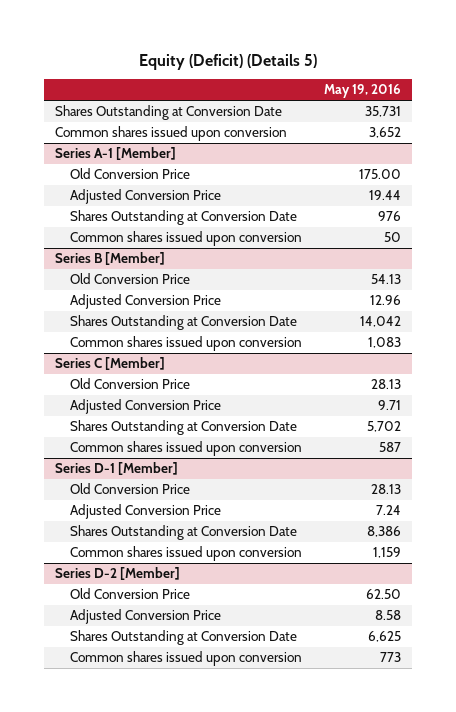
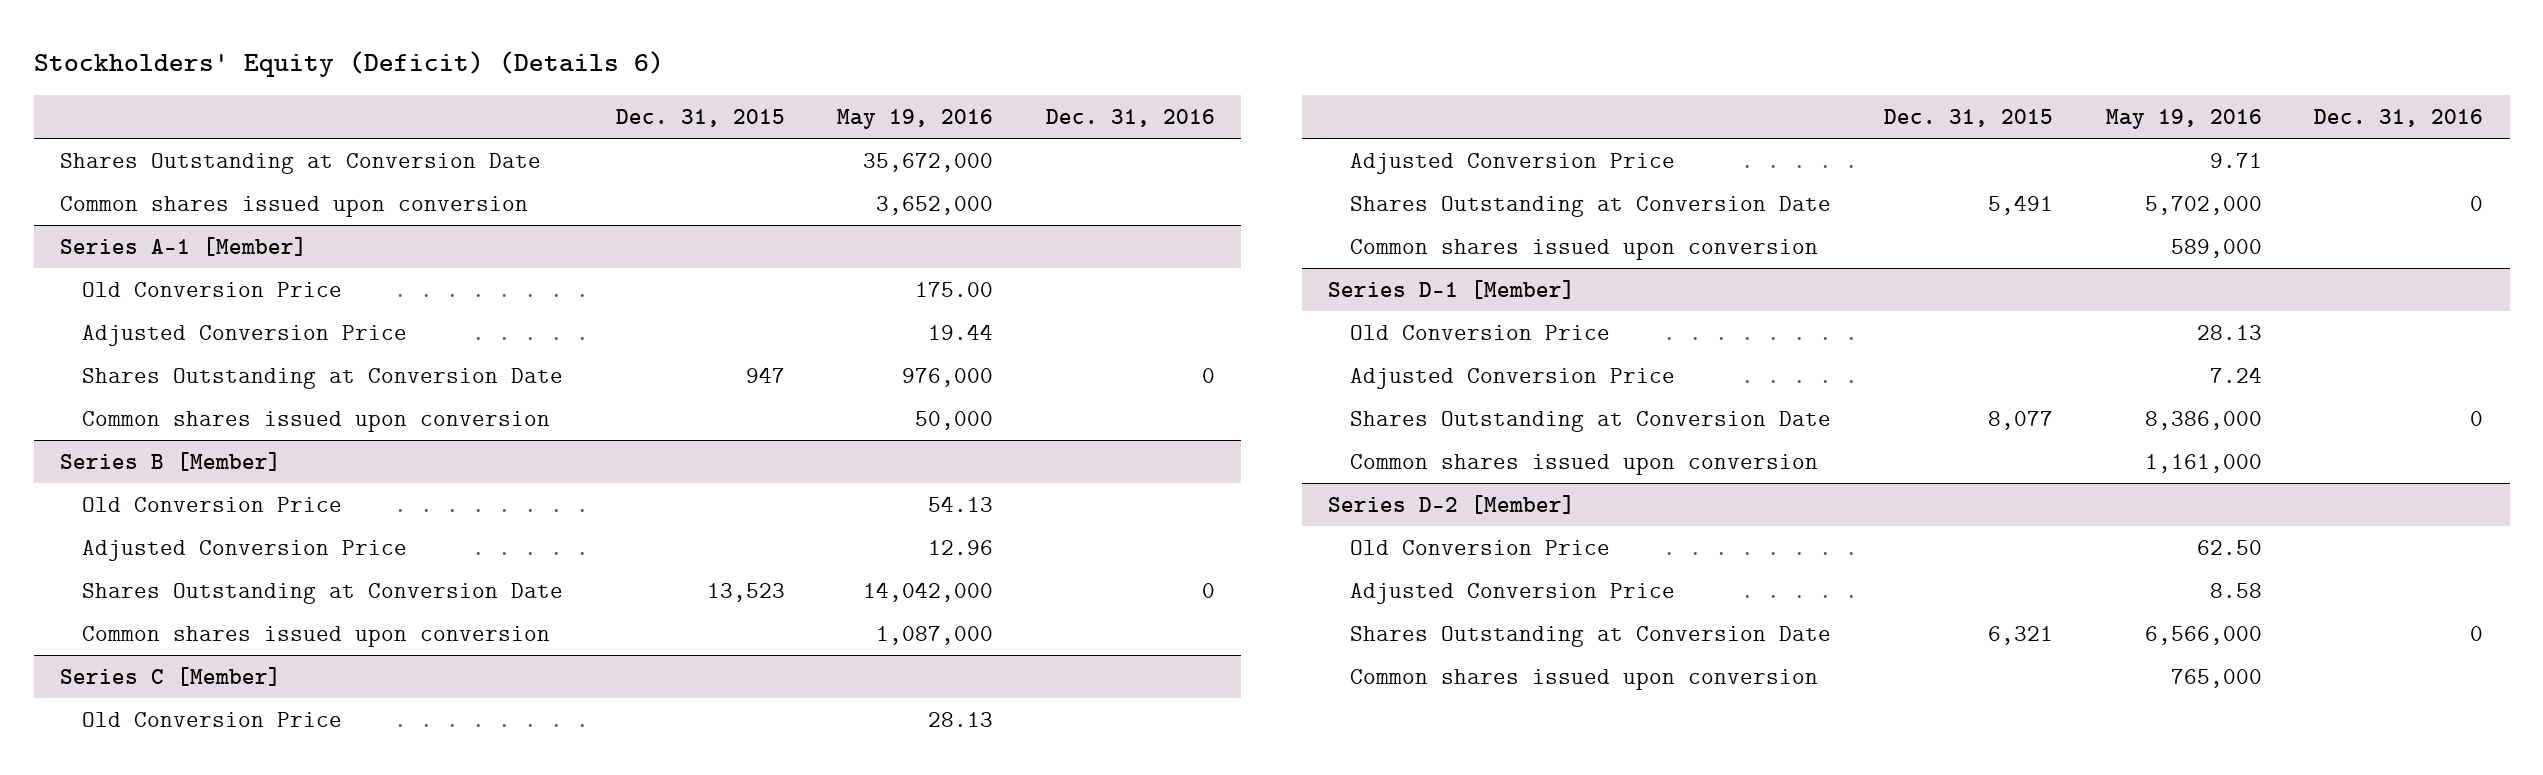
- Equity (Deficit) (Details 5)
+ Stockholders' Equity (Deficit) (Details 6)
- | May 19, 2016
+ | Dec. 31, 2015 | May 19, 2016 | Dec. 31, 2016
- Shares Outstanding at Conversion Date | 35,731
- Common shares issued upon conversion | 3,652
+ Shares Outstanding at Conversion Date | | 35,672,000 |
+ Common shares issued upon conversion | | 3,652,000 |
@ Series A-1 [Member]
- Shares Outstanding at Conversion Date | 976
- Common shares issued upon conversion | 50
+ Shares Outstanding at Conversion Date | 947 | 976,000 | 0
+ Common shares issued upon conversion | | 50,000 |
@ Series B [Member]
- Shares Outstanding at Conversion Date | 14,042
- Common shares issued upon conversion | 1,083
+ Shares Outstanding at Conversion Date | 13,523 | 14,042,000 | 0
+ Common shares issued upon conversion | | 1,087,000 |
@ Series C [Member]
- Shares Outstanding at Conversion Date | 5,702
- Common shares issued upon conversion | 587
+ Shares Outstanding at Conversion Date | 5,491 | 5,702,000 | 0
+ Common shares issued upon conversion | | 589,000 |
@ Series D-1 [Member]
- Shares Outstanding at Conversion Date | 8,386
- Common shares issued upon conversion | 1,159
+ Shares Outstanding at Conversion Date | 8,077 | 8,386,000 | 0
+ Common shares issued upon conversion | | 1,161,000 |
@ Series D-2 [Member]
- Shares Outstanding at Conversion Date | 6,625
- Common shares issued upon conversion | 773
+ Shares Outstanding at Conversion Date | 6,321 | 6,566,000 | 0
+ Common shares issued upon conversion | | 765,000 |

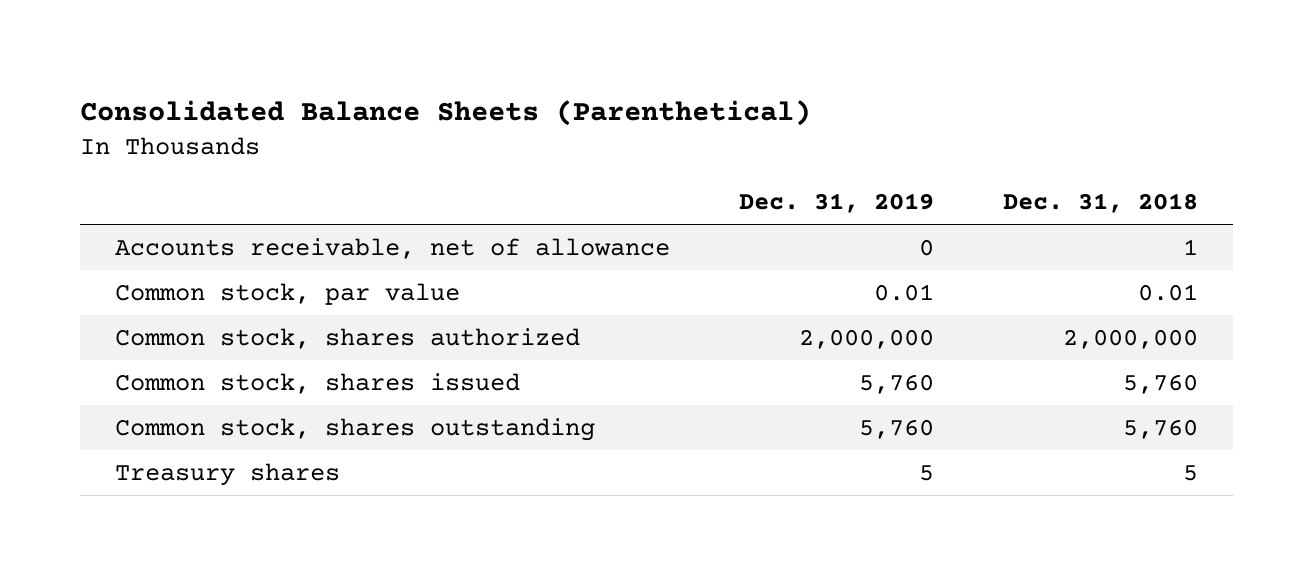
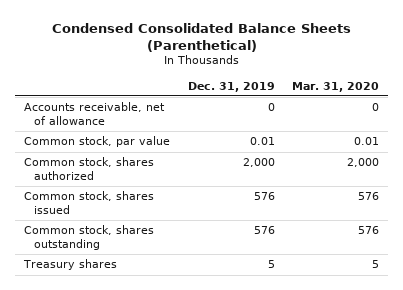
- Consolidated Balance Sheets (Parenthetical)
+ Condensed Consolidated Balance Sheets (Parenthetical)
- | Dec. 31, 2019 | Dec. 31, 2018
+ | Dec. 31, 2019 | Mar. 31, 2020
- Common stock, shares authorized | 2,000,000 | 2,000,000
- Common stock, shares issued | 5,760 | 5,760
- Common stock, shares outstanding | 5,760 | 5,760
+ Common stock, shares authorized | 2,000 | 2,000
+ Common stock, shares issued | 576 | 576
+ Common stock, shares outstanding | 576 | 576

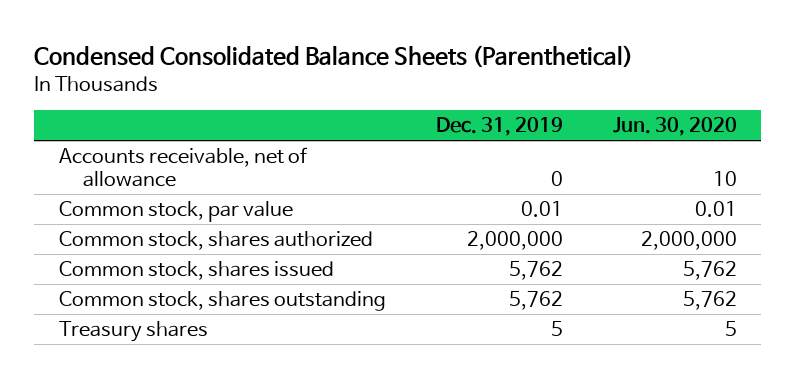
- | Dec. 31, 2019 | Mar. 31, 2020
+ | Dec. 31, 2019 | Jun. 30, 2020
- Common stock, shares authorized | 2,000 | 2,000
- Common stock, shares issued | 576 | 576
- Common stock, shares outstanding | 576 | 576
+ Common stock, shares authorized | 2,000,000 | 2,000,000
+ Common stock, shares issued | 5,762 | 5,762
+ Common stock, shares outstanding | 5,762 | 5,762

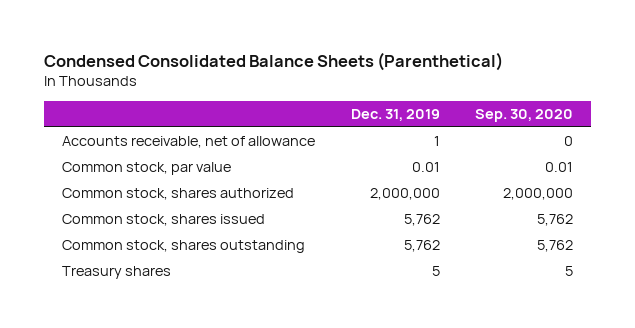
- | Dec. 31, 2019 | Jun. 30, 2020
+ | Dec. 31, 2019 | Sep. 30, 2020
- Accounts receivable, net of allowance | 0 | 10
+ Accounts receivable, net of allowance | 1 | 0

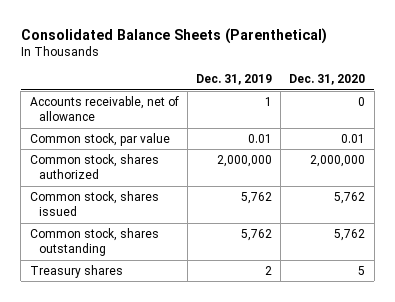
- Condensed Consolidated Balance Sheets (Parenthetical)
+ Consolidated Balance Sheets (Parenthetical)
- | Dec. 31, 2019 | Sep. 30, 2020
+ | Dec. 31, 2019 | Dec. 31, 2020
- Treasury shares | 5 | 5
+ Treasury shares | 2 | 5

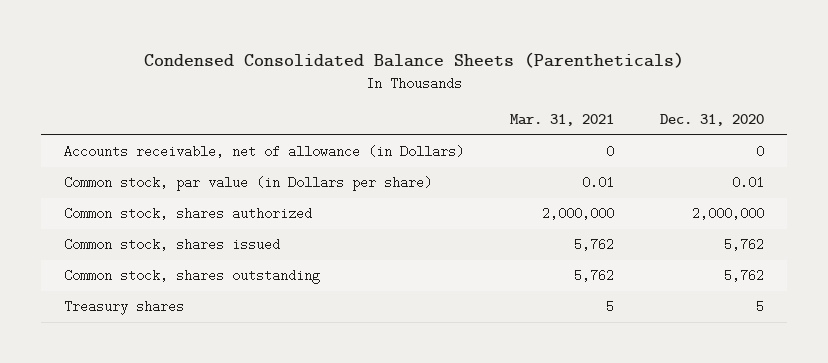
- Consolidated Balance Sheets (Parenthetical)
+ Condensed Consolidated Balance Sheets (Parentheticals)
- | Dec. 31, 2019 | Dec. 31, 2020
+ | Mar. 31, 2021 | Dec. 31, 2020
- Accounts receivable, net of allowance | 1 | 0
- Common stock, par value | 0.01 | 0.01
+ Accounts receivable, net of allowance (in Dollars) | 0 | 0
+ Common stock, par value (in Dollars per share) | 0.01 | 0.01

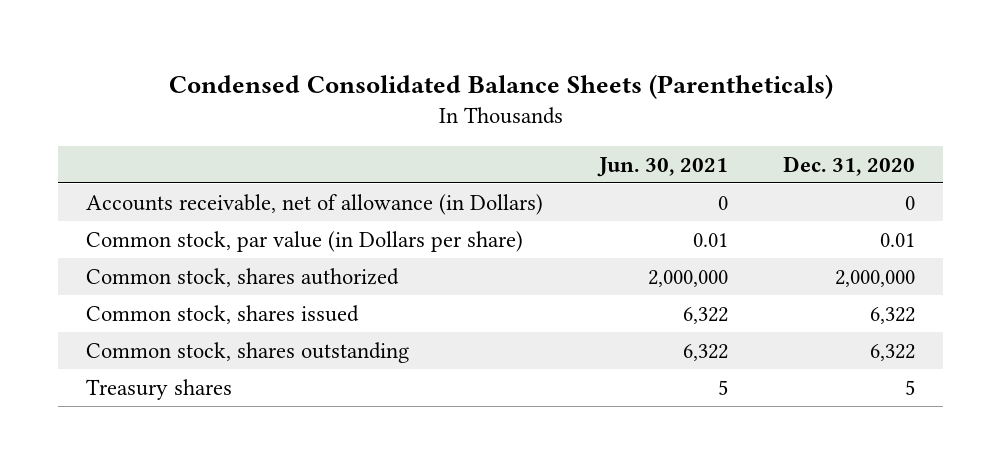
- | Mar. 31, 2021 | Dec. 31, 2020
+ | Jun. 30, 2021 | Dec. 31, 2020
- Common stock, shares issued | 5,762 | 5,762
- Common stock, shares outstanding | 5,762 | 5,762
+ Common stock, shares issued | 6,322 | 6,322
+ Common stock, shares outstanding | 6,322 | 6,322

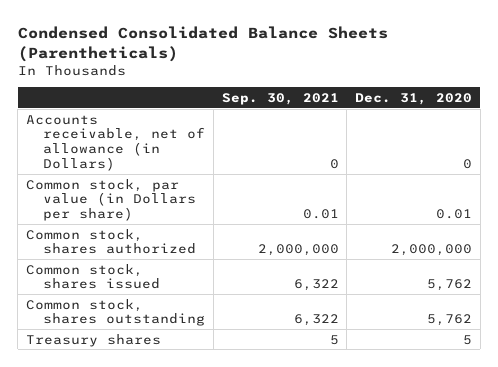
- | Jun. 30, 2021 | Dec. 31, 2020
+ | Sep. 30, 2021 | Dec. 31, 2020
- Common stock, shares issued | 6,322 | 6,322
- Common stock, shares outstanding | 6,322 | 6,322
+ Common stock, shares issued | 6,322 | 5,762
+ Common stock, shares outstanding | 6,322 | 5,762

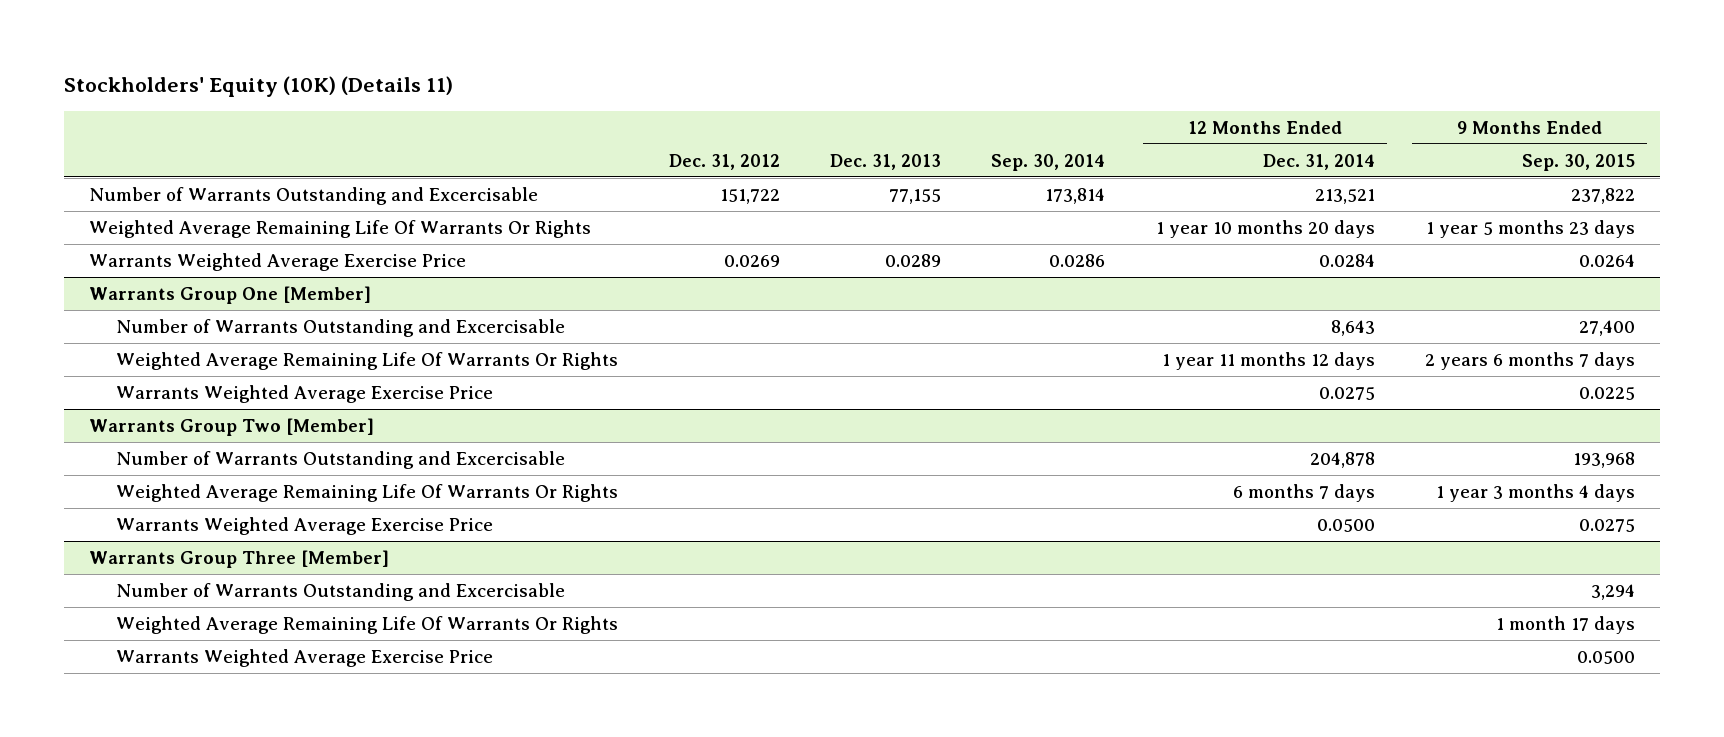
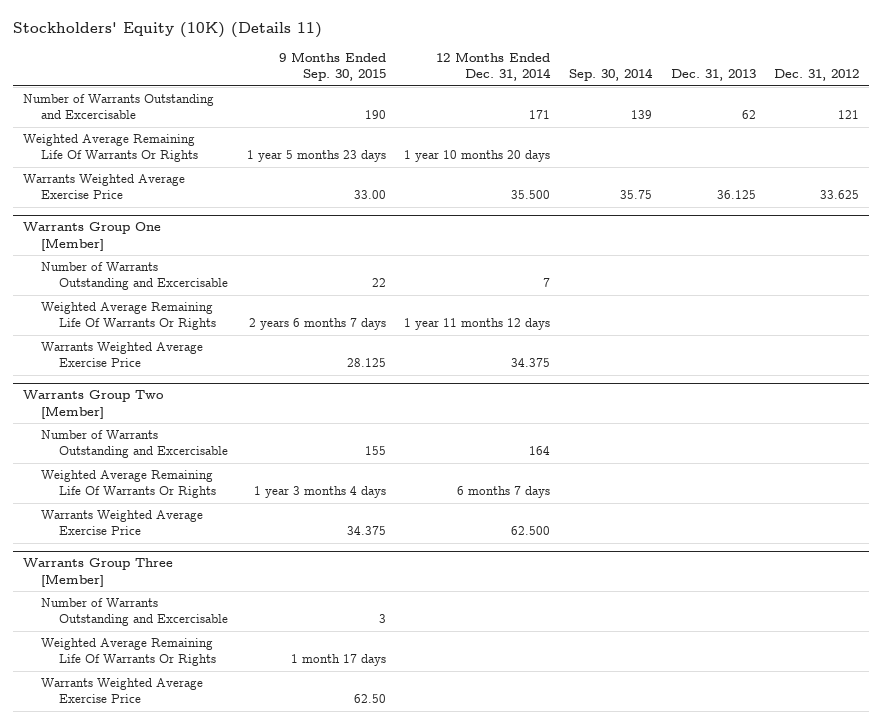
- | Dec. 31, 2012 | Dec. 31, 2013 | Sep. 30, 2014 | 12 Months Ended Dec. 31, 2014 | 9 Months Ended Sep. 30, 2015
+ | 9 Months Ended Sep. 30, 2015 | 12 Months Ended Dec. 31, 2014 | Sep. 30, 2014 | Dec. 31, 2013 | Dec. 31, 2012
- Number of Warrants Outstanding and Excercisable | 151,722 | 77,155 | 173,814 | 213,521 | 237,822
+ Number of Warrants Outstanding and Excercisable | 190 | 171 | 139 | 62 | 121
- Warrants Weighted Average Exercise Price | 0.0269 | 0.0289 | 0.0286 | 0.0284 | 0.0264
+ Warrants Weighted Average Exercise Price | 33.00 | 35.500 | 35.75 | 36.125 | 33.625
@ Warrants Group One [Member]
- Number of Warrants Outstanding and Excercisable | | | | 8,643 | 27,400
+ Number of Warrants Outstanding and Excercisable | 22 | 7 | | |
- Warrants Weighted Average Exercise Price | | | | 0.0275 | 0.0225
+ Warrants Weighted Average Exercise Price | 28.125 | 34.375 | | |
@ Warrants Group Two [Member]
- Number of Warrants Outstanding and Excercisable | | | | 204,878 | 193,968
+ Number of Warrants Outstanding and Excercisable | 155 | 164 | | |
- Warrants Weighted Average Exercise Price | | | | 0.0500 | 0.0275
+ Warrants Weighted Average Exercise Price | 34.375 | 62.500 | | |
@ Warrants Group Three [Member]
- Number of Warrants Outstanding and Excercisable | | | | | 3,294
+ Number of Warrants Outstanding and Excercisable | 3 | | | |
- Warrants Weighted Average Exercise Price | | | | | 0.0500
+ Warrants Weighted Average Exercise Price | 62.50 | | | |

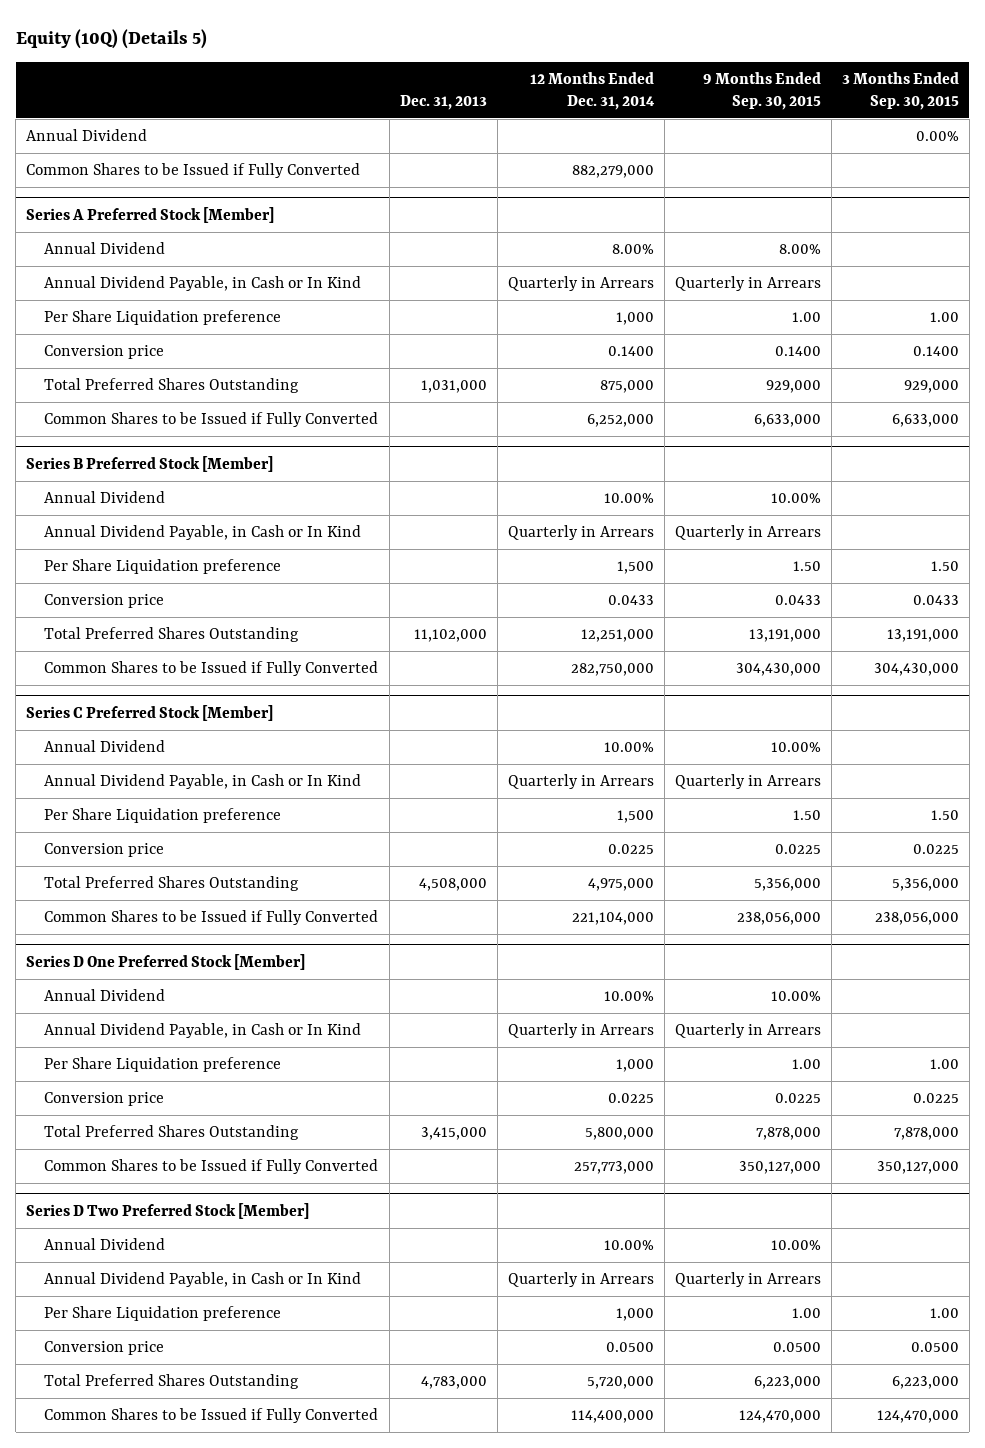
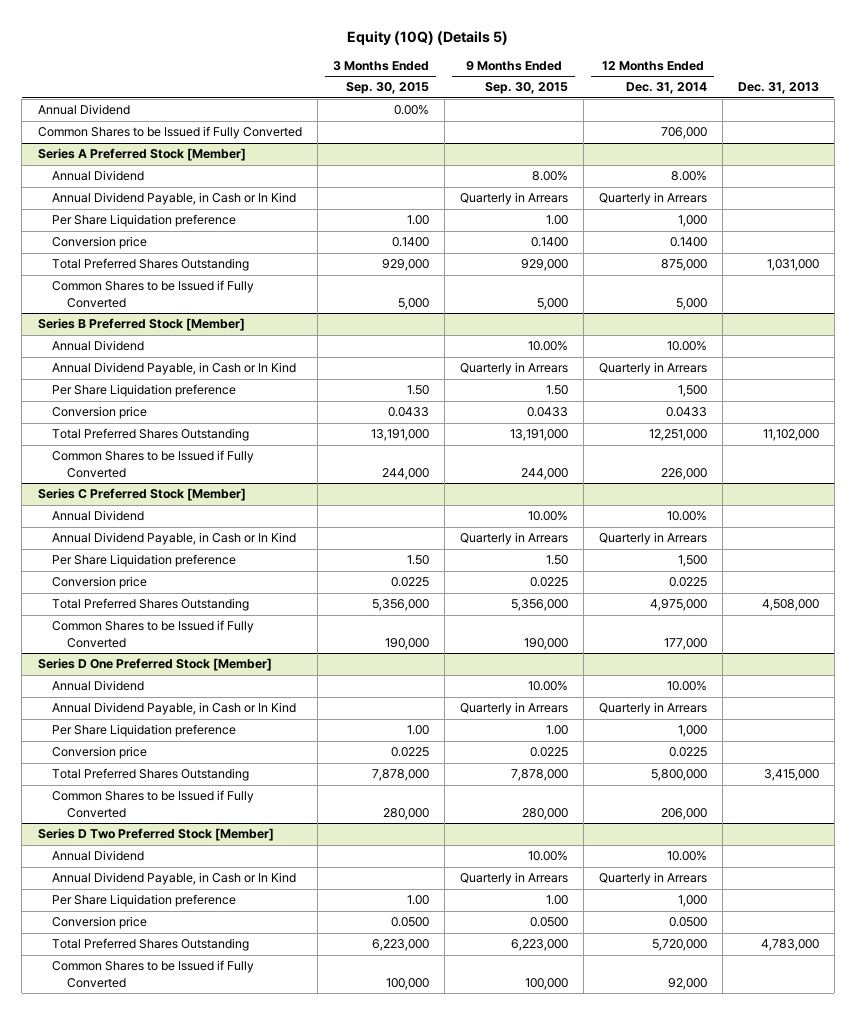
- | Dec. 31, 2013 | 12 Months Ended Dec. 31, 2014 | 9 Months Ended Sep. 30, 2015 | 3 Months Ended Sep. 30, 2015
+ | 3 Months Ended Sep. 30, 2015 | 9 Months Ended Sep. 30, 2015 | 12 Months Ended Dec. 31, 2014 | Dec. 31, 2013
- Common Shares to be Issued if Fully Converted | | 882,279,000 | |
+ Common Shares to be Issued if Fully Converted | | | 706,000 |
@ Series A Preferred Stock [Member]
- Common Shares to be Issued if Fully Converted | | 6,252,000 | 6,633,000 | 6,633,000
+ Common Shares to be Issued if Fully Converted | 5,000 | 5,000 | 5,000 |
@ Series B Preferred Stock [Member]
- Common Shares to be Issued if Fully Converted | | 282,750,000 | 304,430,000 | 304,430,000
+ Common Shares to be Issued if Fully Converted | 244,000 | 244,000 | 226,000 |
@ Series C Preferred Stock [Member]
- Common Shares to be Issued if Fully Converted | | 221,104,000 | 238,056,000 | 238,056,000
+ Common Shares to be Issued if Fully Converted | 190,000 | 190,000 | 177,000 |
@ Series D One Preferred Stock [Member]
- Common Shares to be Issued if Fully Converted | | 257,773,000 | 350,127,000 | 350,127,000
+ Common Shares to be Issued if Fully Converted | 280,000 | 280,000 | 206,000 |
@ Series D Two Preferred Stock [Member]
- Common Shares to be Issued if Fully Converted | | 114,400,000 | 124,470,000 | 124,470,000
+ Common Shares to be Issued if Fully Converted | 100,000 | 100,000 | 92,000 |

